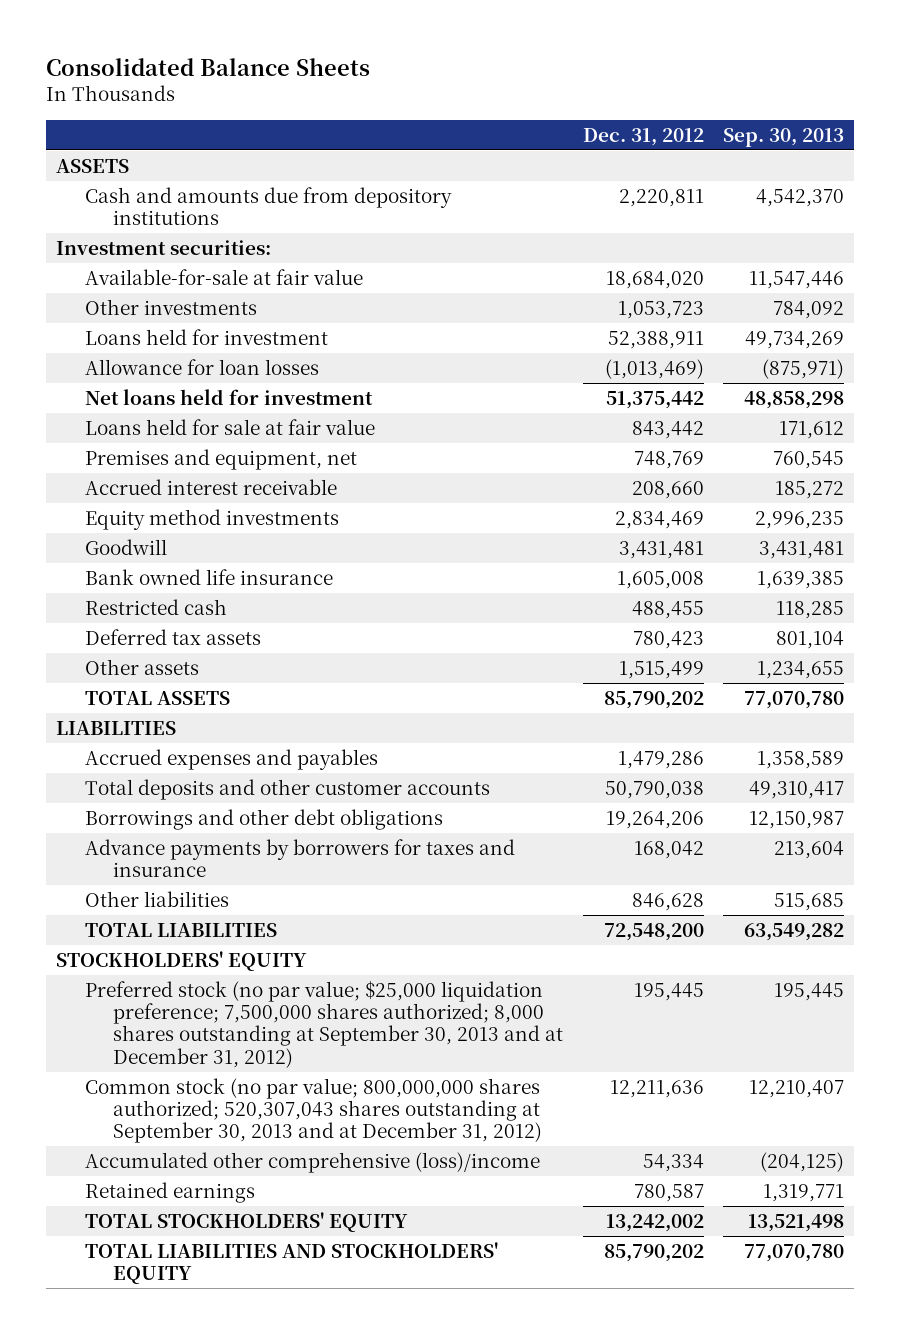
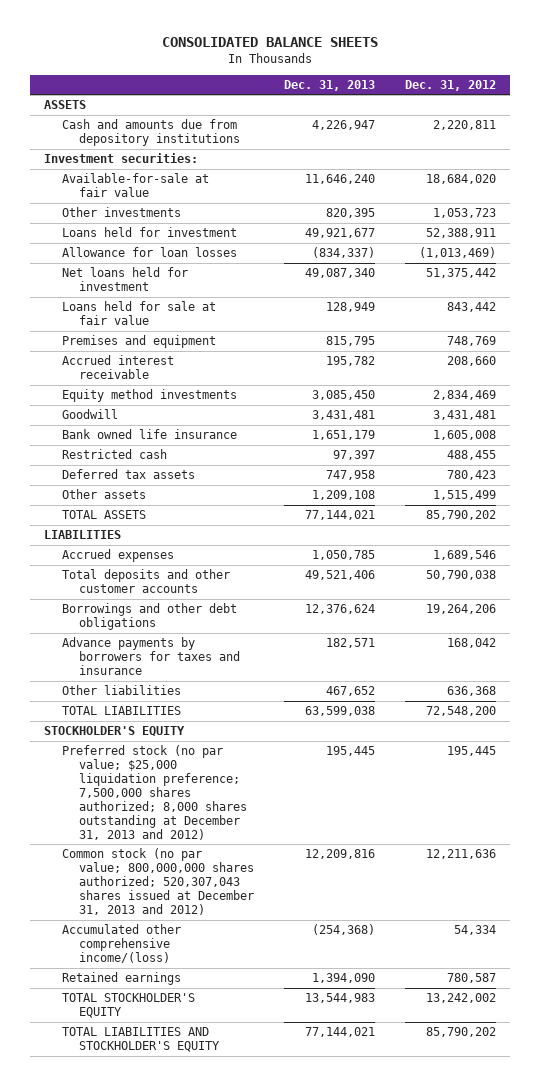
- Consolidated Balance Sheets
+ CONSOLIDATED BALANCE SHEETS
- | Dec. 31, 2012 | Sep. 30, 2013
+ | Dec. 31, 2013 | Dec. 31, 2012
- Premises and equipment, net | 748,769 | 760,545
+ Premises and equipment | 815,795 | 748,769
- Accrued expenses and payables | 1,479,286 | 1,358,589
+ Accrued expenses | 1,050,785 | 1,689,546
- Other liabilities | 846,628 | 515,685
+ Other liabilities | 467,652 | 636,368
- STOCKHOLDERS' EQUITY
- Preferred stock (no par value; $25,000 liquidation preference; 7,500,000 shares authorized; 8,000 shares outstanding at September 30, 2013 and at December 31, 2012) | 195,445 | 195,445
- Common stock (no par value; 800,000,000 shares authorized; 520,307,043 shares outstanding at September 30, 2013 and at December 31, 2012) | 12,211,636 | 12,210,407
- Accumulated other comprehensive (loss)/income | 54,334 | (204,125)
+ STOCKHOLDER'S EQUITY
+ Preferred stock (no par value; $25,000 liquidation preference; 7,500,000 shares authorized; 8,000 shares outstanding at December 31, 2013 and 2012) | 195,445 | 195,445
+ Common stock (no par value; 800,000,000 shares authorized; 520,307,043 shares issued at December 31, 2013 and 2012) | 12,209,816 | 12,211,636
+ Accumulated other comprehensive income/(loss) | (254,368) | 54,334
- TOTAL STOCKHOLDERS' EQUITY | 13,242,002 | 13,521,498
- TOTAL LIABILITIES AND STOCKHOLDERS' EQUITY | 85,790,202 | 77,070,780
+ TOTAL STOCKHOLDER'S EQUITY | 13,544,983 | 13,242,002
+ TOTAL LIABILITIES AND STOCKHOLDER'S EQUITY | 77,144,021 | 85,790,202

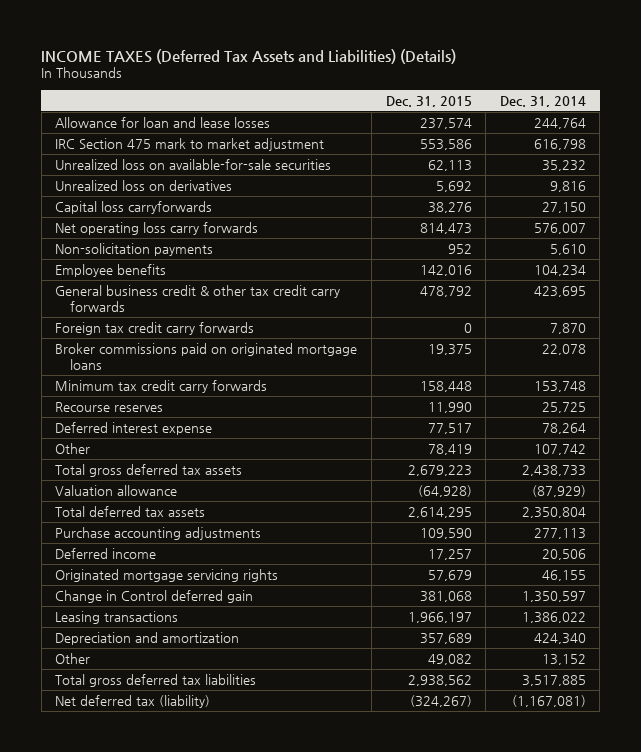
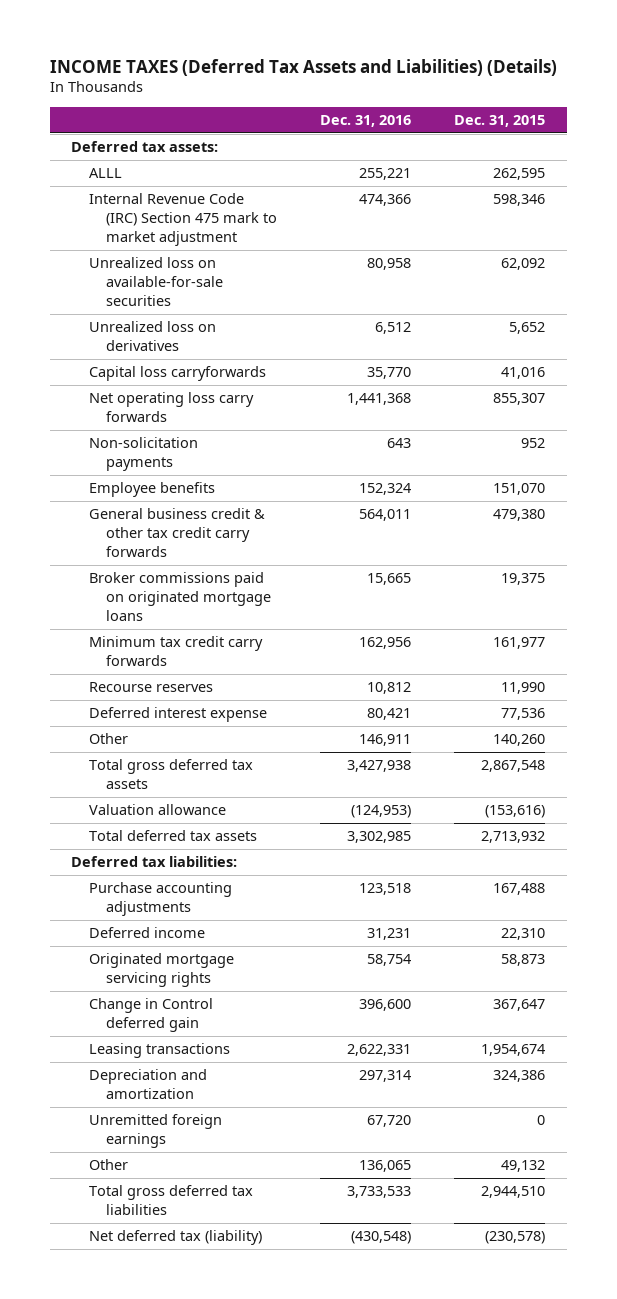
- | Dec. 31, 2015 | Dec. 31, 2014
+ | Dec. 31, 2016 | Dec. 31, 2015
- Allowance for loan and lease losses | 237,574 | 244,764
- IRC Section 475 mark to market adjustment | 553,586 | 616,798
- Unrealized loss on available-for-sale securities | 62,113 | 35,232
- Unrealized loss on derivatives | 5,692 | 9,816
- Capital loss carryforwards | 38,276 | 27,150
- Net operating loss carry forwards | 814,473 | 576,007
+ Deferred tax assets:
+ ALLL | 255,221 | 262,595
+ Internal Revenue Code (IRC) Section 475 mark to market adjustment | 474,366 | 598,346
+ Unrealized loss on available-for-sale securities | 80,958 | 62,092
+ Unrealized loss on derivatives | 6,512 | 5,652
+ Capital loss carryforwards | 35,770 | 41,016
+ Net operating loss carry forwards | 1,441,368 | 855,307
- Employee benefits | 142,016 | 104,234
- General business credit & other tax credit carry forwards | 478,792 | 423,695
- Foreign tax credit carry forwards | 0 | 7,870
+ Employee benefits | 152,324 | 151,070
+ General business credit & other tax credit carry forwards | 564,011 | 479,380
- Minimum tax credit carry forwards | 158,448 | 153,748
+ Minimum tax credit carry forwards | 162,956 | 161,977
- Deferred interest expense | 77,517 | 78,264
- Other | 78,419 | 107,742
- Total gross deferred tax assets | 2,679,223 | 2,438,733
- Valuation allowance | (64,928) | (87,929)
- Total deferred tax assets | 2,614,295 | 2,350,804
- Purchase accounting adjustments | 109,590 | 277,113
- Deferred income | 17,257 | 20,506
- Originated mortgage servicing rights | 57,679 | 46,155
- Change in Control deferred gain | 381,068 | 1,350,597
- Leasing transactions | 1,966,197 | 1,386,022
- Depreciation and amortization | 357,689 | 424,340
- Other | 49,082 | 13,152
- Total gross deferred tax liabilities | 2,938,562 | 3,517,885
- Net deferred tax (liability) | (324,267) | (1,167,081)
+ Deferred interest expense | 80,421 | 77,536
+ Other | 146,911 | 140,260
+ Total gross deferred tax assets | 3,427,938 | 2,867,548
+ Valuation allowance | (124,953) | (153,616)
+ Total deferred tax assets | 3,302,985 | 2,713,932
+ Deferred tax liabilities:
+ Purchase accounting adjustments | 123,518 | 167,488
+ Deferred income | 31,231 | 22,310
+ Originated mortgage servicing rights | 58,754 | 58,873
+ Change in Control deferred gain | 396,600 | 367,647
+ Leasing transactions | 2,622,331 | 1,954,674
+ Depreciation and amortization | 297,314 | 324,386
+ Unremitted foreign earnings | 67,720 | 0
+ Other | 136,065 | 49,132
+ Total gross deferred tax liabilities | 3,733,533 | 2,944,510
+ Net deferred tax (liability) | (430,548) | (230,578)

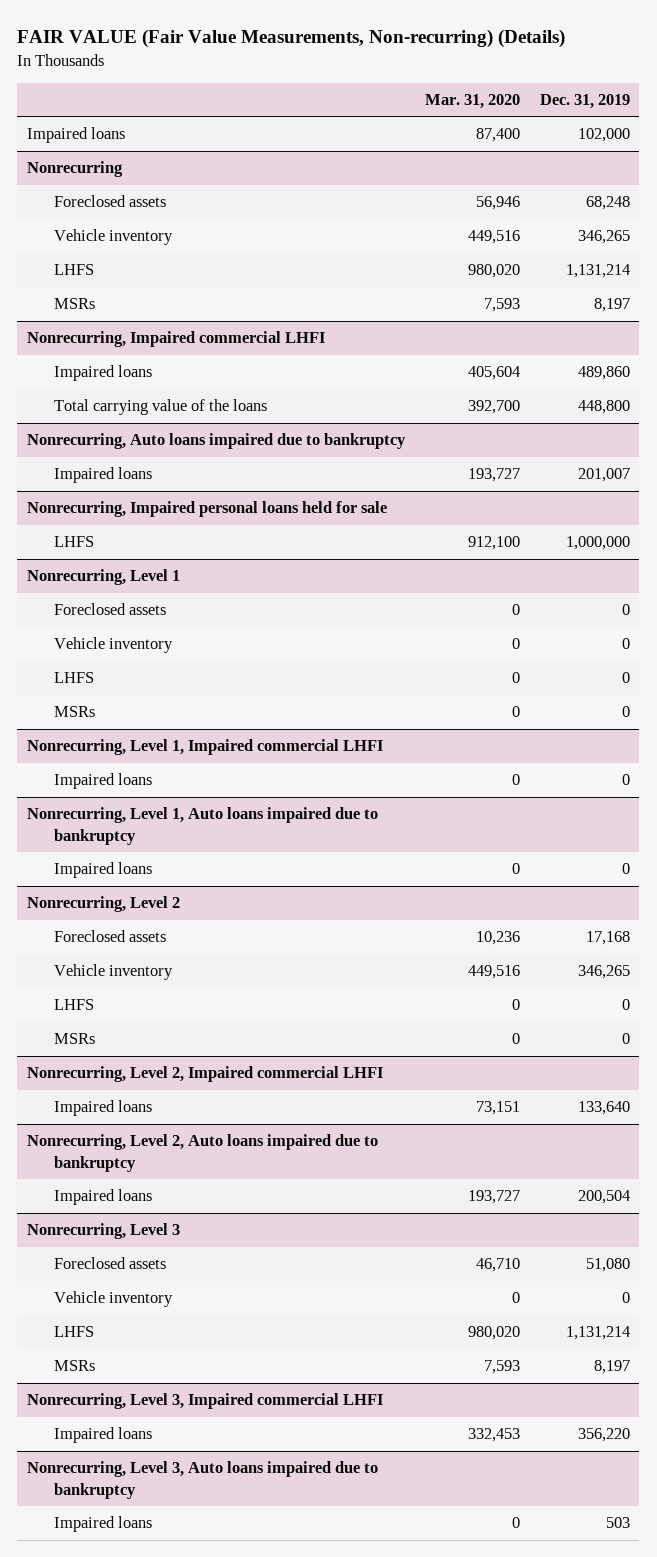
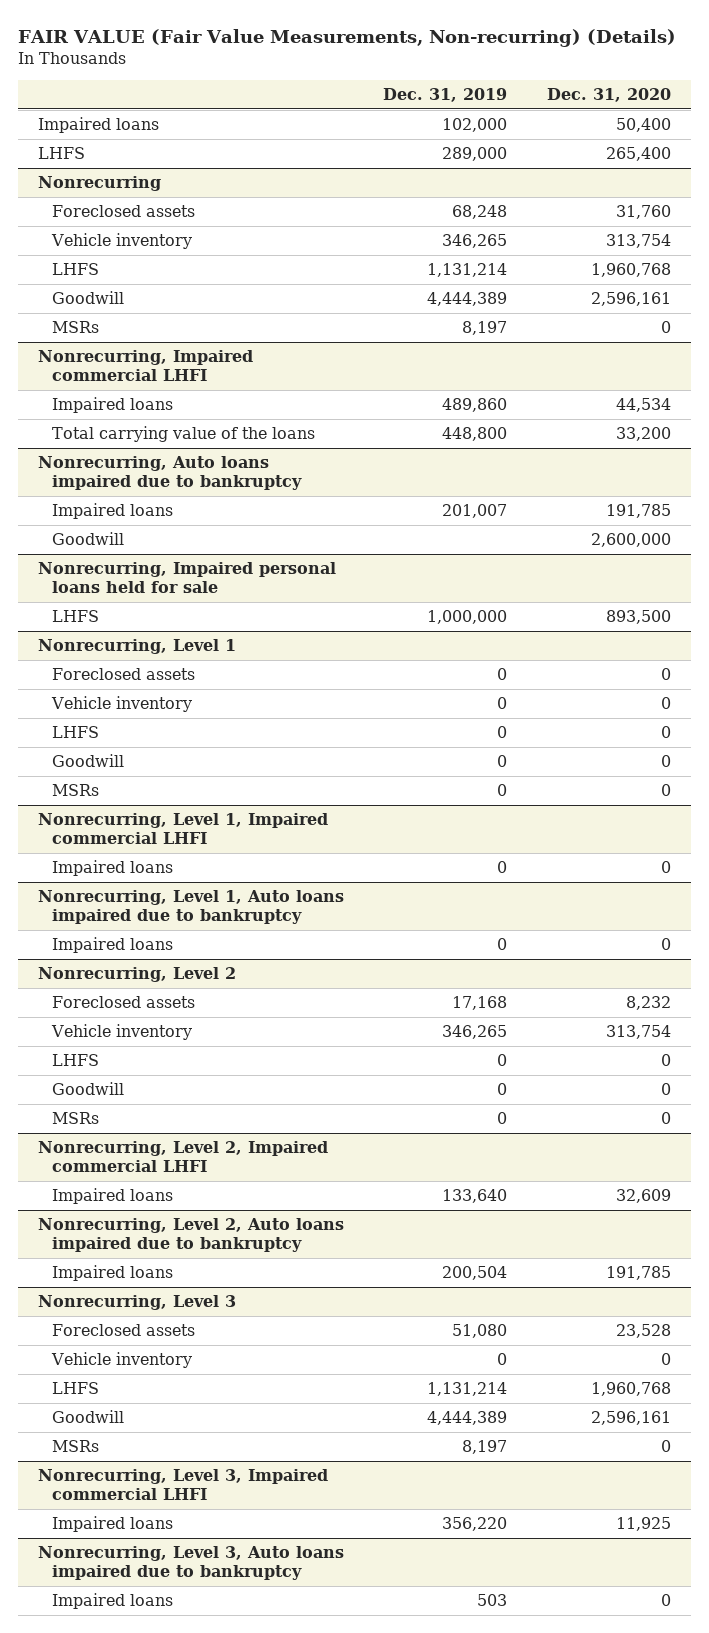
- | Mar. 31, 2020 | Dec. 31, 2019
+ | Dec. 31, 2019 | Dec. 31, 2020
+ LHFS | 289,000 | 265,400
@ Nonrecurring
+ Goodwill | 4,444,389 | 2,596,161
@ Nonrecurring, Auto loans impaired due to bankruptcy
+ Goodwill | | 2,600,000
@ Nonrecurring, Level 1
+ Goodwill | 0 | 0
@ Nonrecurring, Level 2
+ Goodwill | 0 | 0
@ Nonrecurring, Level 3
+ Goodwill | 4,444,389 | 2,596,161

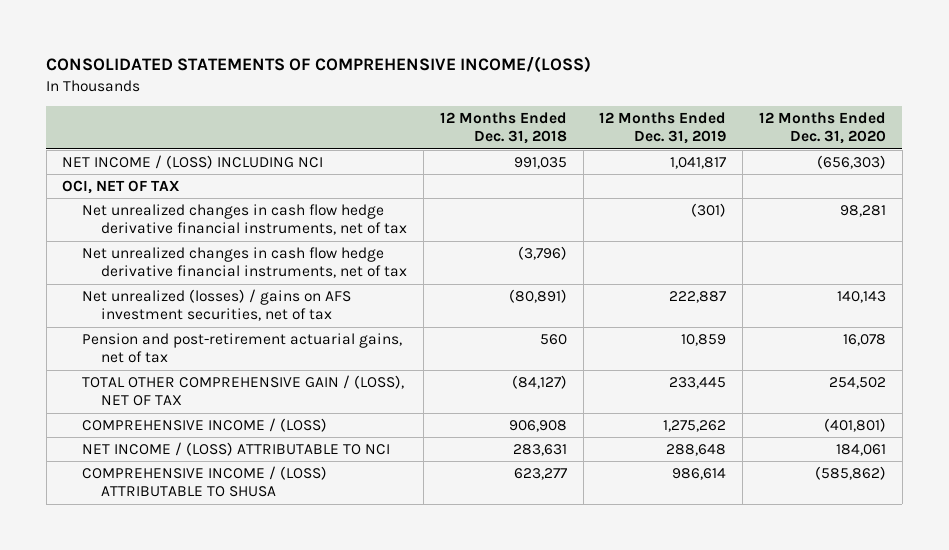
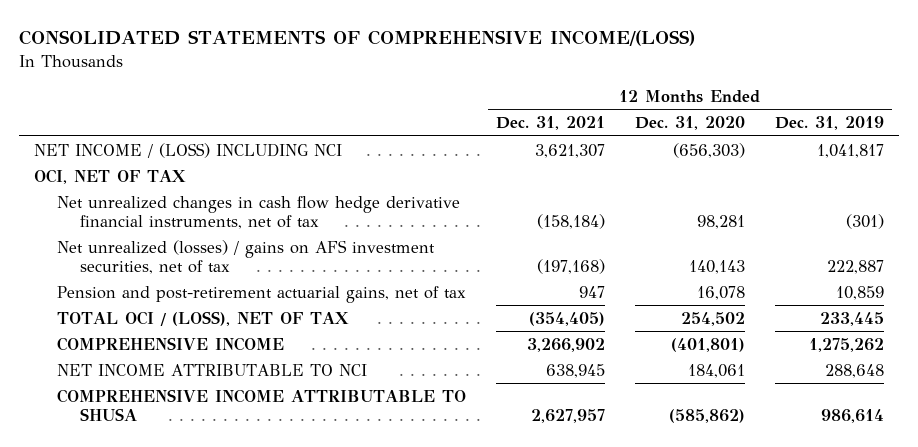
- | 12 Months Ended Dec. 31, 2018 | 12 Months Ended Dec. 31, 2019 | 12 Months Ended Dec. 31, 2020
+ | 12 Months Ended Dec. 31, 2021 | 12 Months Ended Dec. 31, 2020 | 12 Months Ended Dec. 31, 2019
- Net unrealized changes in cash flow hedge derivative financial instruments, net of tax | (3,796) | |
- TOTAL OTHER COMPREHENSIVE GAIN / (LOSS), NET OF TAX | (84,127) | 233,445 | 254,502
- COMPREHENSIVE INCOME / (LOSS) | 906,908 | 1,275,262 | (401,801)
- NET INCOME / (LOSS) ATTRIBUTABLE TO NCI | 283,631 | 288,648 | 184,061
- COMPREHENSIVE INCOME / (LOSS) ATTRIBUTABLE TO SHUSA | 623,277 | 986,614 | (585,862)
+ TOTAL OCI / (LOSS), NET OF TAX | (354,405) | 254,502 | 233,445
+ COMPREHENSIVE INCOME | 3,266,902 | (401,801) | 1,275,262
+ NET INCOME ATTRIBUTABLE TO NCI | 638,945 | 184,061 | 288,648
+ COMPREHENSIVE INCOME ATTRIBUTABLE TO SHUSA | 2,627,957 | (585,862) | 986,614

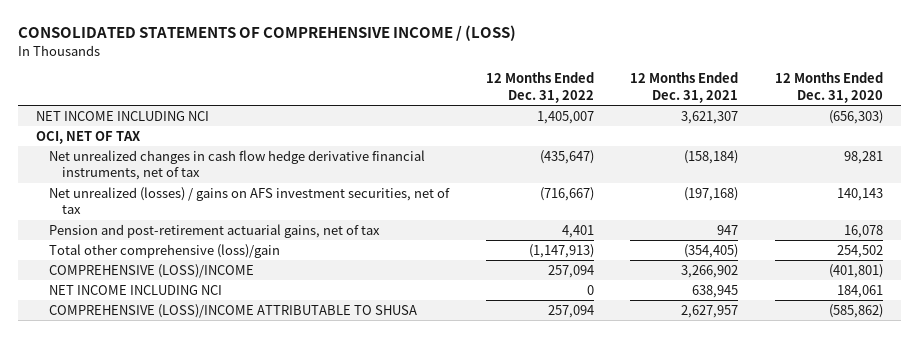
- CONSOLIDATED STATEMENTS OF COMPREHENSIVE INCOME/(LOSS)
+ CONSOLIDATED STATEMENTS OF COMPREHENSIVE INCOME / (LOSS)
- | 12 Months Ended Dec. 31, 2021 | 12 Months Ended Dec. 31, 2020 | 12 Months Ended Dec. 31, 2019
+ | 12 Months Ended Dec. 31, 2022 | 12 Months Ended Dec. 31, 2021 | 12 Months Ended Dec. 31, 2020
- NET INCOME / (LOSS) INCLUDING NCI | 3,621,307 | (656,303) | 1,041,817
+ NET INCOME INCLUDING NCI | 1,405,007 | 3,621,307 | (656,303)
- TOTAL OCI / (LOSS), NET OF TAX | (354,405) | 254,502 | 233,445
- COMPREHENSIVE INCOME | 3,266,902 | (401,801) | 1,275,262
- NET INCOME ATTRIBUTABLE TO NCI | 638,945 | 184,061 | 288,648
- COMPREHENSIVE INCOME ATTRIBUTABLE TO SHUSA | 2,627,957 | (585,862) | 986,614
+ Total other comprehensive (loss)/gain | (1,147,913) | (354,405) | 254,502
+ COMPREHENSIVE (LOSS)/INCOME | 257,094 | 3,266,902 | (401,801)
+ NET INCOME INCLUDING NCI | 0 | 638,945 | 184,061
+ COMPREHENSIVE (LOSS)/INCOME ATTRIBUTABLE TO SHUSA | 257,094 | 2,627,957 | (585,862)

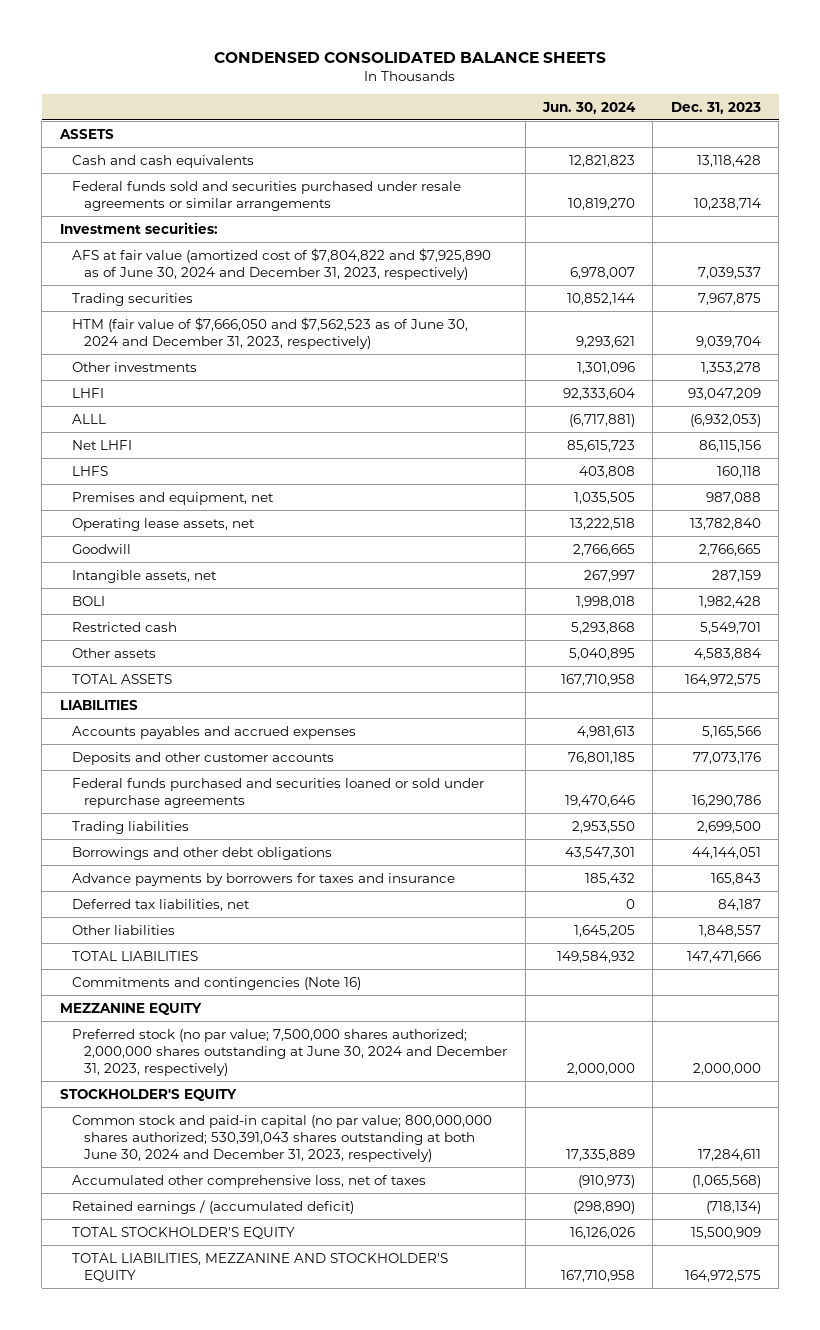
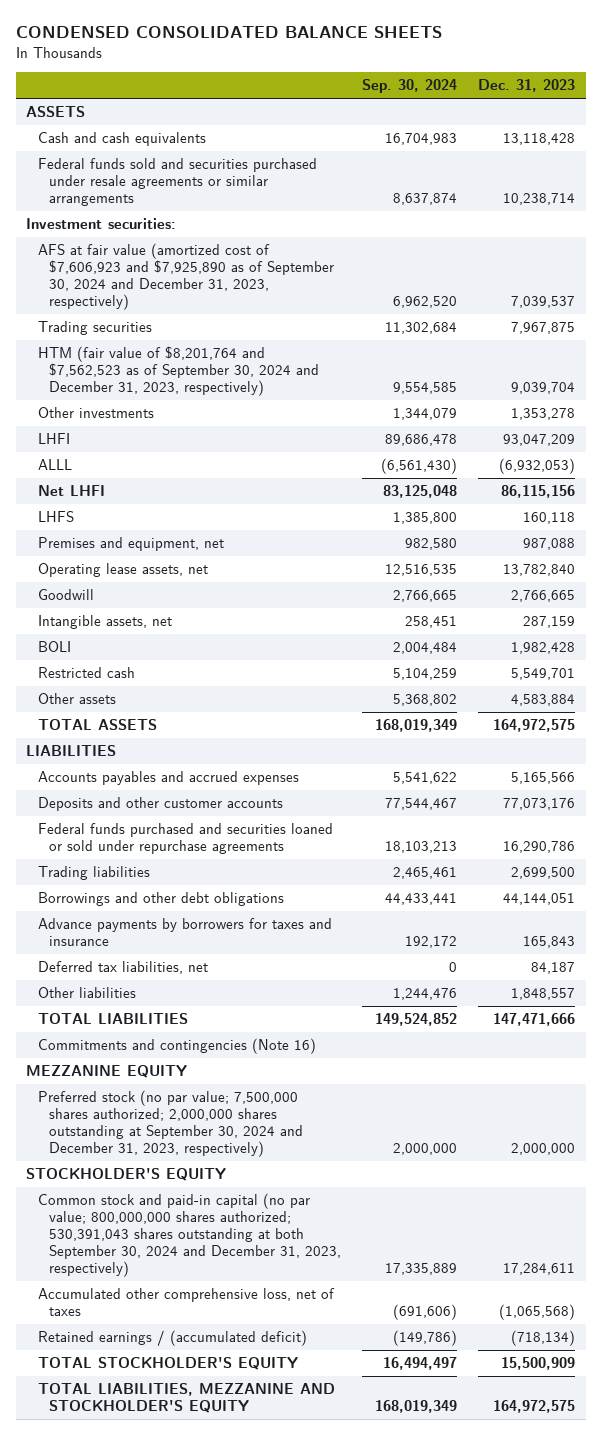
- | Jun. 30, 2024 | Dec. 31, 2023
+ | Sep. 30, 2024 | Dec. 31, 2023
- AFS at fair value (amortized cost of $7,804,822 and $7,925,890 as of June 30, 2024 and December 31, 2023, respectively) | 6,978,007 | 7,039,537
+ AFS at fair value (amortized cost of $7,606,923 and $7,925,890 as of September 30, 2024 and December 31, 2023, respectively) | 6,962,520 | 7,039,537
- HTM (fair value of $7,666,050 and $7,562,523 as of June 30, 2024 and December 31, 2023, respectively) | 9,293,621 | 9,039,704
+ HTM (fair value of $8,201,764 and $7,562,523 as of September 30, 2024 and December 31, 2023, respectively) | 9,554,585 | 9,039,704
- Preferred stock (no par value; 7,500,000 shares authorized; 2,000,000 shares outstanding at June 30, 2024 and December 31, 2023, respectively) | 2,000,000 | 2,000,000
+ Preferred stock (no par value; 7,500,000 shares authorized; 2,000,000 shares outstanding at September 30, 2024 and December 31, 2023, respectively) | 2,000,000 | 2,000,000
- Common stock and paid-in capital (no par value; 800,000,000 shares authorized; 530,391,043 shares outstanding at both June 30, 2024 and December 31, 2023, respectively) | 17,335,889 | 17,284,611
+ Common stock and paid-in capital (no par value; 800,000,000 shares authorized; 530,391,043 shares outstanding at both September 30, 2024 and December 31, 2023, respectively) | 17,335,889 | 17,284,611

